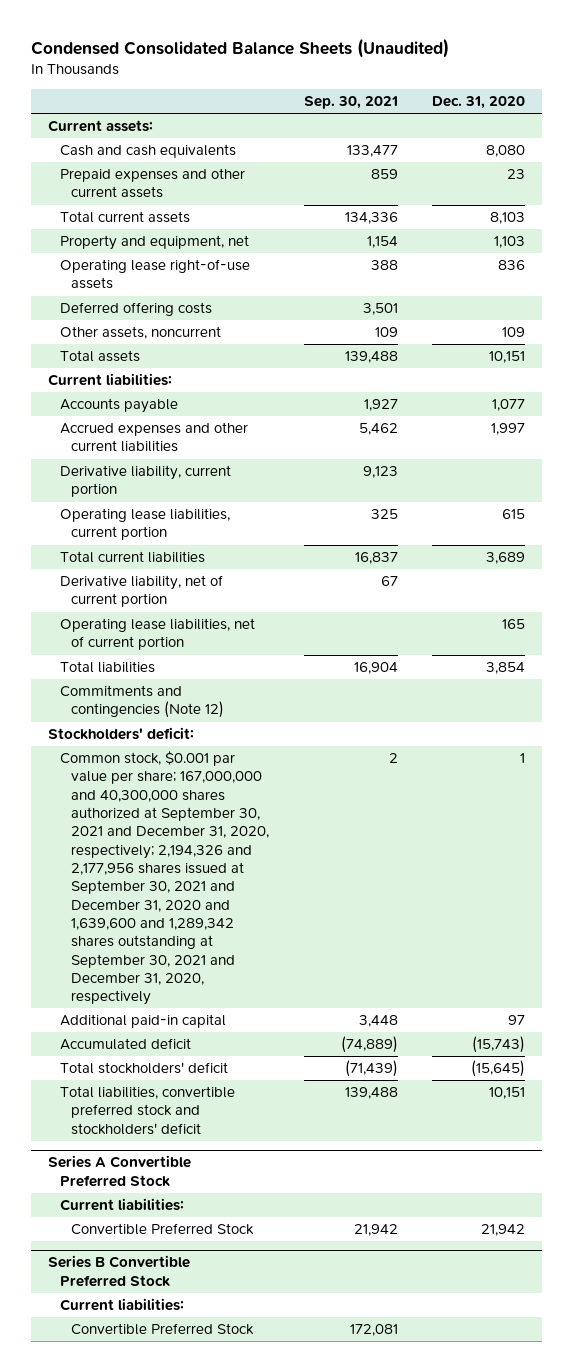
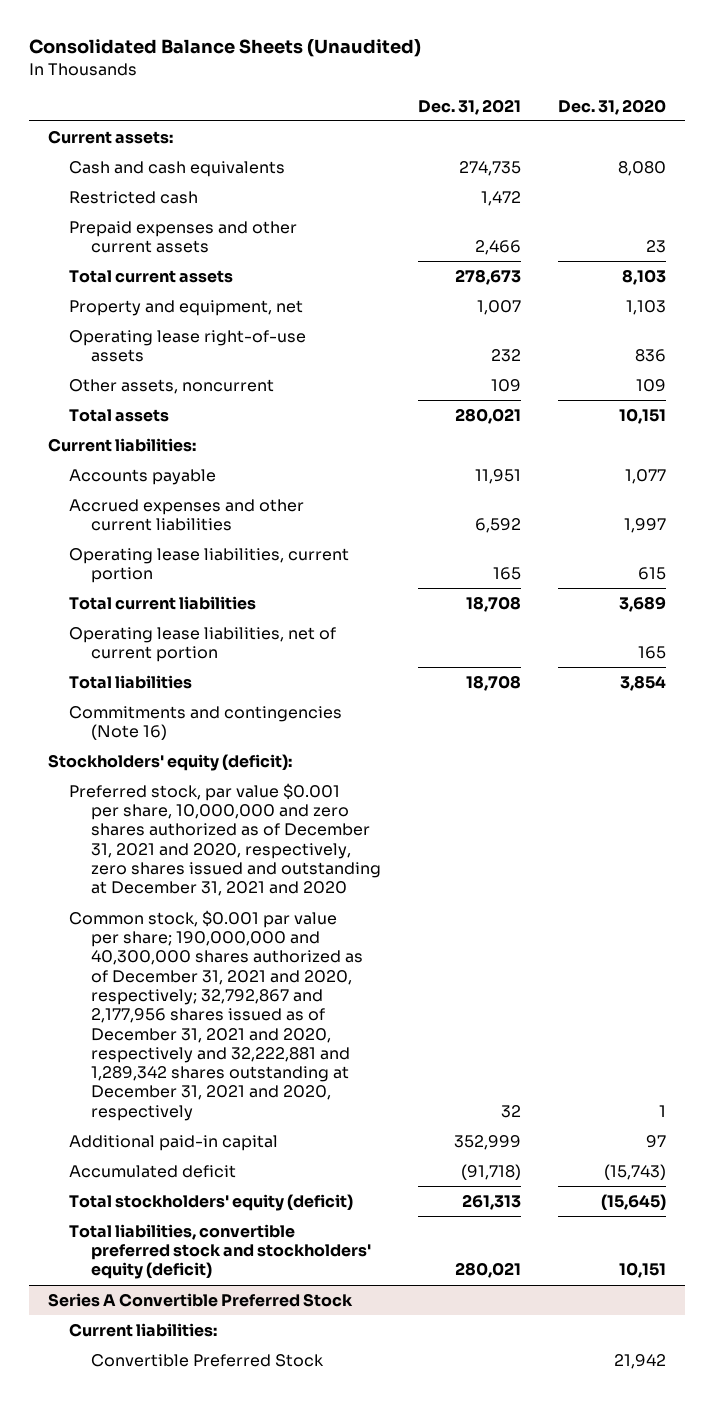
- Condensed Consolidated Balance Sheets (Unaudited)
+ Consolidated Balance Sheets (Unaudited)
- | Sep. 30, 2021 | Dec. 31, 2020
+ | Dec. 31, 2021 | Dec. 31, 2020
+ Restricted cash | 1,472 |
- Deferred offering costs | 3,501 |
- Derivative liability, current portion | 9,123 |
- Derivative liability, net of current portion | 67 |
- Commitments and contingencies (Note 12)
- Stockholders' deficit:
- Common stock, $0.001 par value per share; 167,000,000 and 40,300,000 shares authorized at September 30, 2021 and December 31, 2020, respectively; 2,194,326 and 2,177,956 shares issued at September 30, 2021 and December 31, 2020 and 1,639,600 and 1,289,342 shares outstanding at September 30, 2021 and December 31, 2020, respectively | 2 | 1
+ Commitments and contingencies (Note 16)
+ Stockholders' equity (deficit):
+ Preferred stock, par value $0.001 per share, 10,000,000 and zero shares authorized as of December 31, 2021 and 2020, respectively, zero shares issued and outstanding at December 31, 2021 and 2020
+ Common stock, $0.001 par value per share; 190,000,000 and 40,300,000 shares authorized as of December 31, 2021 and 2020, respectively; 32,792,867 and 2,177,956 shares issued as of December 31, 2021 and 2020, respectively and 32,222,881 and 1,289,342 shares outstanding at December 31, 2021 and 2020, respectively | 32 | 1
- Total stockholders' deficit | (71,439) | (15,645)
- Total liabilities, convertible preferred stock and stockholders' deficit | 139,488 | 10,151
+ Total stockholders' equity (deficit) | 261,313 | (15,645)
+ Total liabilities, convertible preferred stock and stockholders' equity (deficit) | 280,021 | 10,151
- Series B Convertible Preferred Stock
- Current liabilities:
- Convertible Preferred Stock | 172,081 |

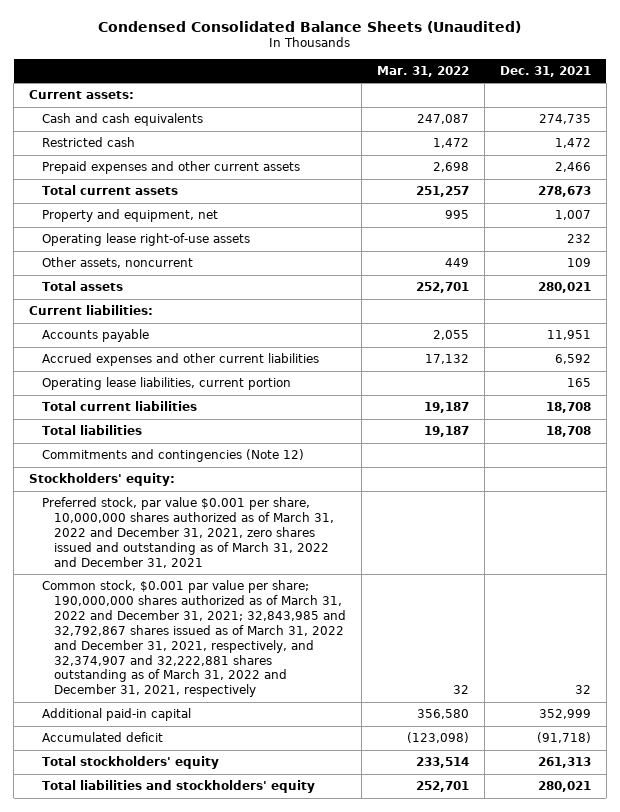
- Consolidated Balance Sheets (Unaudited)
+ Condensed Consolidated Balance Sheets (Unaudited)
- | Dec. 31, 2021 | Dec. 31, 2020
+ | Mar. 31, 2022 | Dec. 31, 2021
- Operating lease liabilities, net of current portion | | 165
- Commitments and contingencies (Note 16)
- Stockholders' equity (deficit):
- Preferred stock, par value $0.001 per share, 10,000,000 and zero shares authorized as of December 31, 2021 and 2020, respectively, zero shares issued and outstanding at December 31, 2021 and 2020
- Common stock, $0.001 par value per share; 190,000,000 and 40,300,000 shares authorized as of December 31, 2021 and 2020, respectively; 32,792,867 and 2,177,956 shares issued as of December 31, 2021 and 2020, respectively and 32,222,881 and 1,289,342 shares outstanding at December 31, 2021 and 2020, respectively | 32 | 1
+ Commitments and contingencies (Note 12)
+ Stockholders' equity:
+ Preferred stock, par value $0.001 per share, 10,000,000 shares authorized as of March 31, 2022 and December 31, 2021, zero shares issued and outstanding as of March 31, 2022 and December 31, 2021
+ Common stock, $0.001 par value per share; 190,000,000 shares authorized as of March 31, 2022 and December 31, 2021; 32,843,985 and 32,792,867 shares issued as of March 31, 2022 and December 31, 2021, respectively, and 32,374,907 and 32,222,881 shares outstanding as of March 31, 2022 and December 31, 2021, respectively | 32 | 32
- Total stockholders' equity (deficit) | 261,313 | (15,645)
- Total liabilities, convertible preferred stock and stockholders' equity (deficit) | 280,021 | 10,151
- Series A Convertible Preferred Stock
- Current liabilities:
- Convertible Preferred Stock | | 21,942
+ Total stockholders' equity | 233,514 | 261,313
+ Total liabilities and stockholders' equity | 252,701 | 280,021

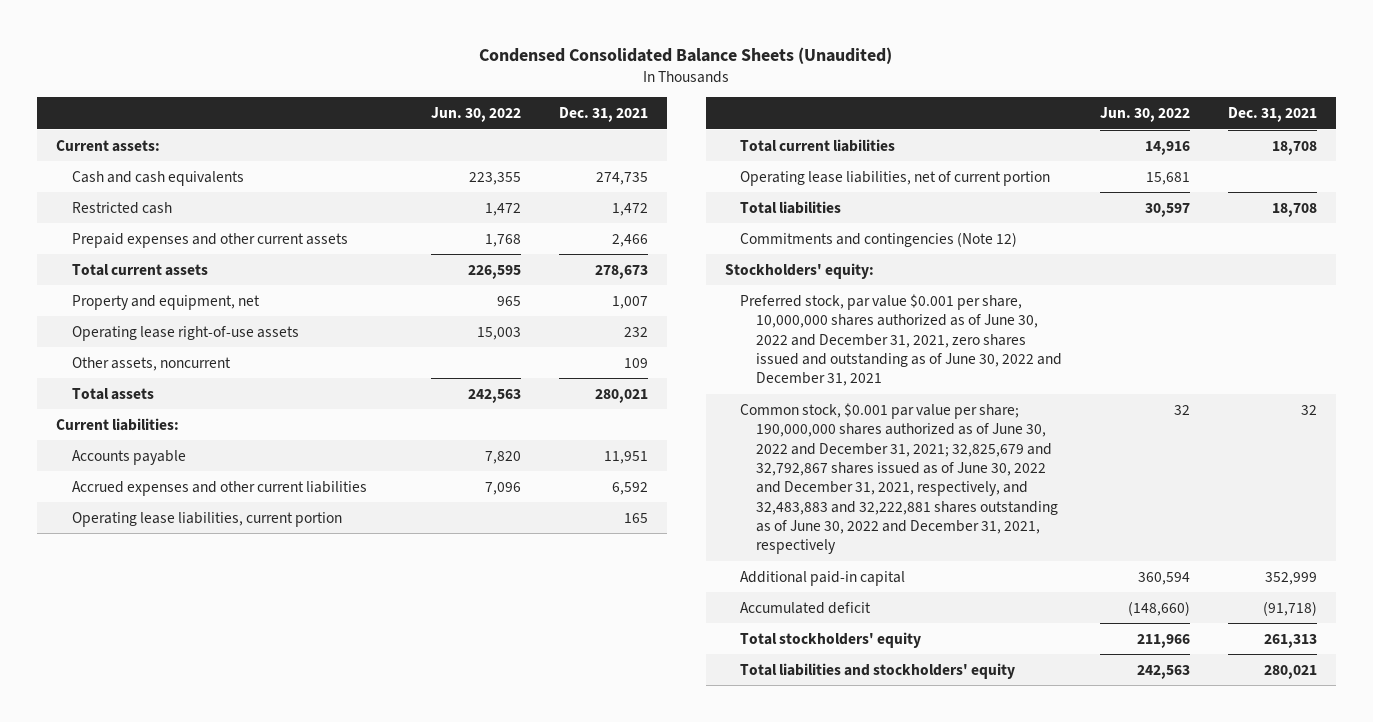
- | Mar. 31, 2022 | Dec. 31, 2021
+ | Jun. 30, 2022 | Dec. 31, 2021
+ Operating lease liabilities, net of current portion | 15,681 |
- Preferred stock, par value $0.001 per share, 10,000,000 shares authorized as of March 31, 2022 and December 31, 2021, zero shares issued and outstanding as of March 31, 2022 and December 31, 2021
- Common stock, $0.001 par value per share; 190,000,000 shares authorized as of March 31, 2022 and December 31, 2021; 32,843,985 and 32,792,867 shares issued as of March 31, 2022 and December 31, 2021, respectively, and 32,374,907 and 32,222,881 shares outstanding as of March 31, 2022 and December 31, 2021, respectively | 32 | 32
+ Preferred stock, par value $0.001 per share, 10,000,000 shares authorized as of June 30, 2022 and December 31, 2021, zero shares issued and outstanding as of June 30, 2022 and December 31, 2021
+ Common stock, $0.001 par value per share; 190,000,000 shares authorized as of June 30, 2022 and December 31, 2021; 32,825,679 and 32,792,867 shares issued as of June 30, 2022 and December 31, 2021, respectively, and 32,483,883 and 32,222,881 shares outstanding as of June 30, 2022 and December 31, 2021, respectively | 32 | 32

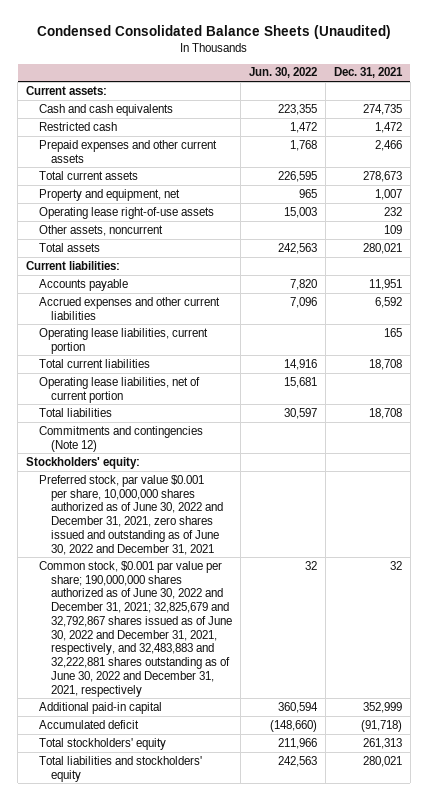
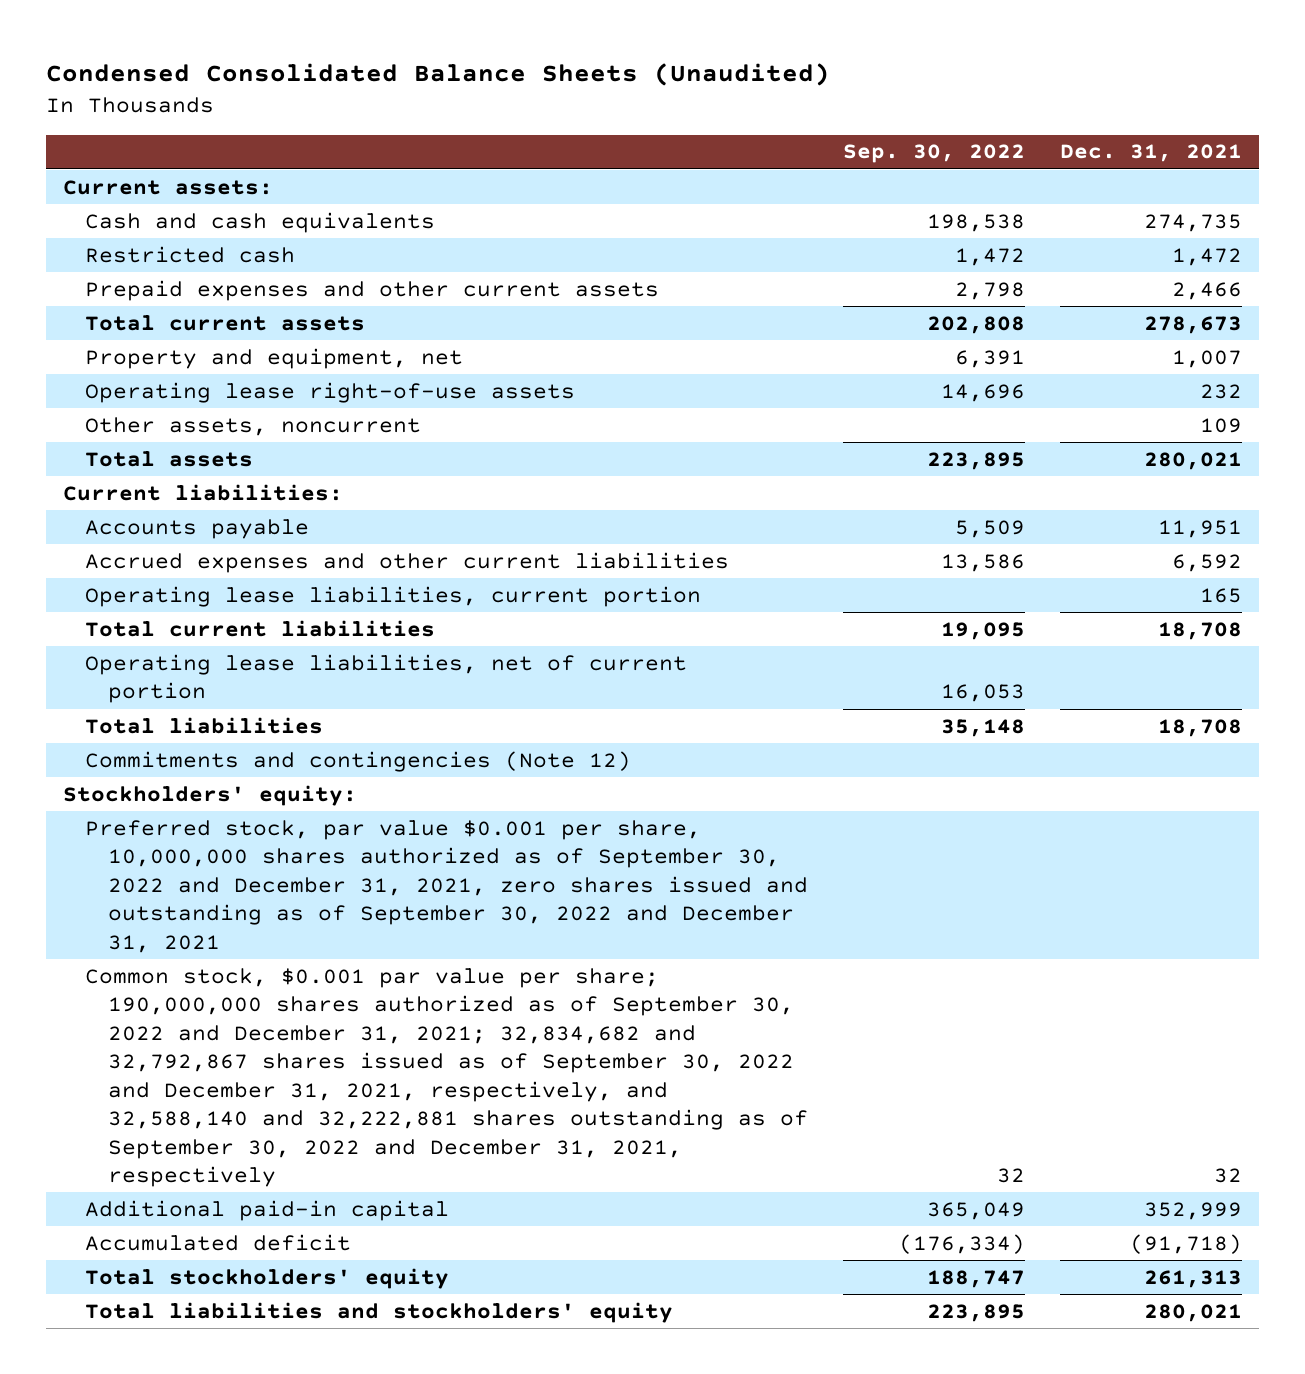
- | Jun. 30, 2022 | Dec. 31, 2021
+ | Sep. 30, 2022 | Dec. 31, 2021
- Preferred stock, par value $0.001 per share, 10,000,000 shares authorized as of June 30, 2022 and December 31, 2021, zero shares issued and outstanding as of June 30, 2022 and December 31, 2021
- Common stock, $0.001 par value per share; 190,000,000 shares authorized as of June 30, 2022 and December 31, 2021; 32,825,679 and 32,792,867 shares issued as of June 30, 2022 and December 31, 2021, respectively, and 32,483,883 and 32,222,881 shares outstanding as of June 30, 2022 and December 31, 2021, respectively | 32 | 32
+ Preferred stock, par value $0.001 per share, 10,000,000 shares authorized as of September 30, 2022 and December 31, 2021, zero shares issued and outstanding as of September 30, 2022 and December 31, 2021
+ Common stock, $0.001 par value per share; 190,000,000 shares authorized as of September 30, 2022 and December 31, 2021; 32,834,682 and 32,792,867 shares issued as of September 30, 2022 and December 31, 2021, respectively, and 32,588,140 and 32,222,881 shares outstanding as of September 30, 2022 and December 31, 2021, respectively | 32 | 32

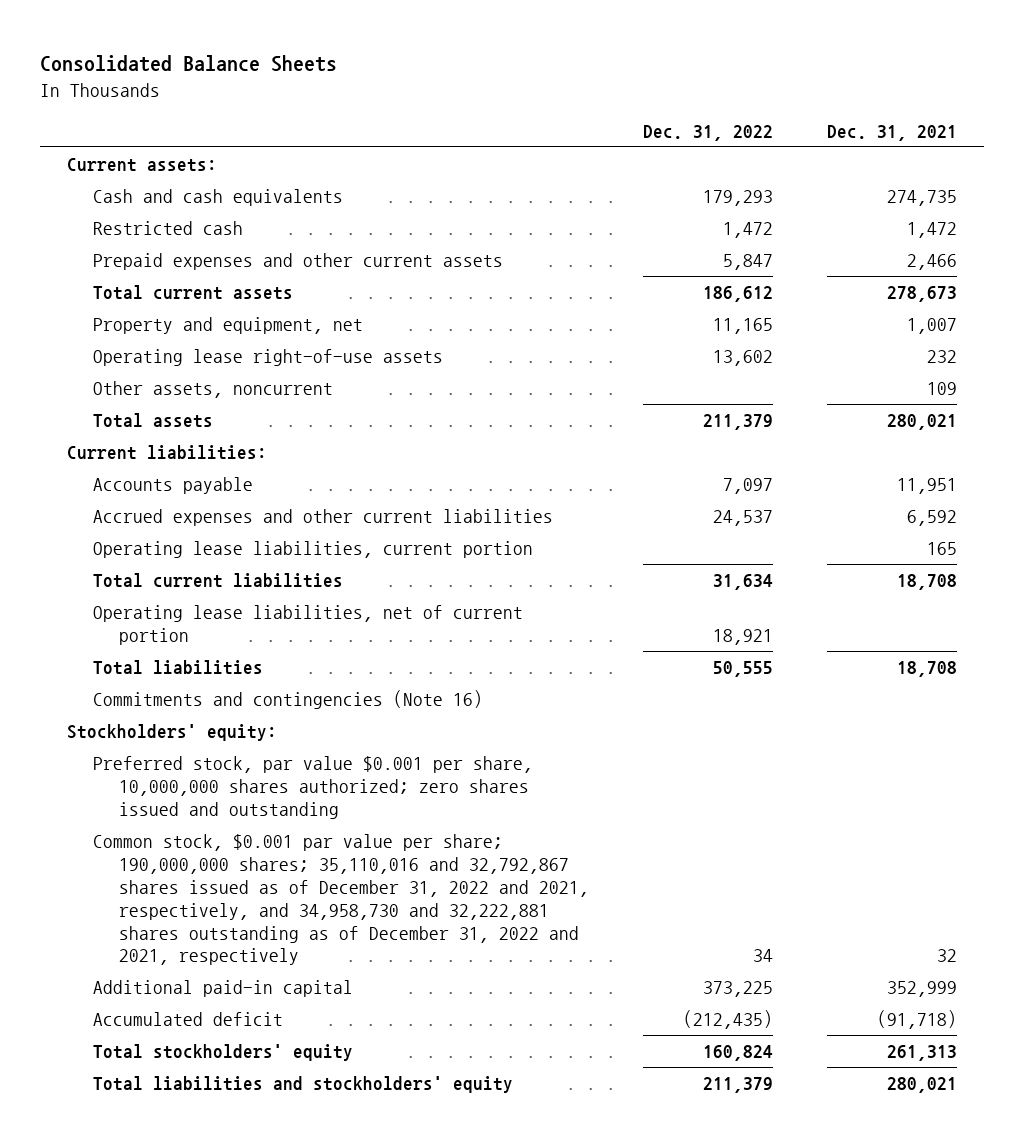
- Condensed Consolidated Balance Sheets (Unaudited)
+ Consolidated Balance Sheets
- | Sep. 30, 2022 | Dec. 31, 2021
+ | Dec. 31, 2022 | Dec. 31, 2021
- Commitments and contingencies (Note 12)
+ Commitments and contingencies (Note 16)
- Preferred stock, par value $0.001 per share, 10,000,000 shares authorized as of September 30, 2022 and December 31, 2021, zero shares issued and outstanding as of September 30, 2022 and December 31, 2021
- Common stock, $0.001 par value per share; 190,000,000 shares authorized as of September 30, 2022 and December 31, 2021; 32,834,682 and 32,792,867 shares issued as of September 30, 2022 and December 31, 2021, respectively, and 32,588,140 and 32,222,881 shares outstanding as of September 30, 2022 and December 31, 2021, respectively | 32 | 32
+ Preferred stock, par value $0.001 per share, 10,000,000 shares authorized; zero shares issued and outstanding
+ Common stock, $0.001 par value per share; 190,000,000 shares; 35,110,016 and 32,792,867 shares issued as of December 31, 2022 and 2021, respectively, and 34,958,730 and 32,222,881 shares outstanding as of December 31, 2022 and 2021, respectively | 34 | 32

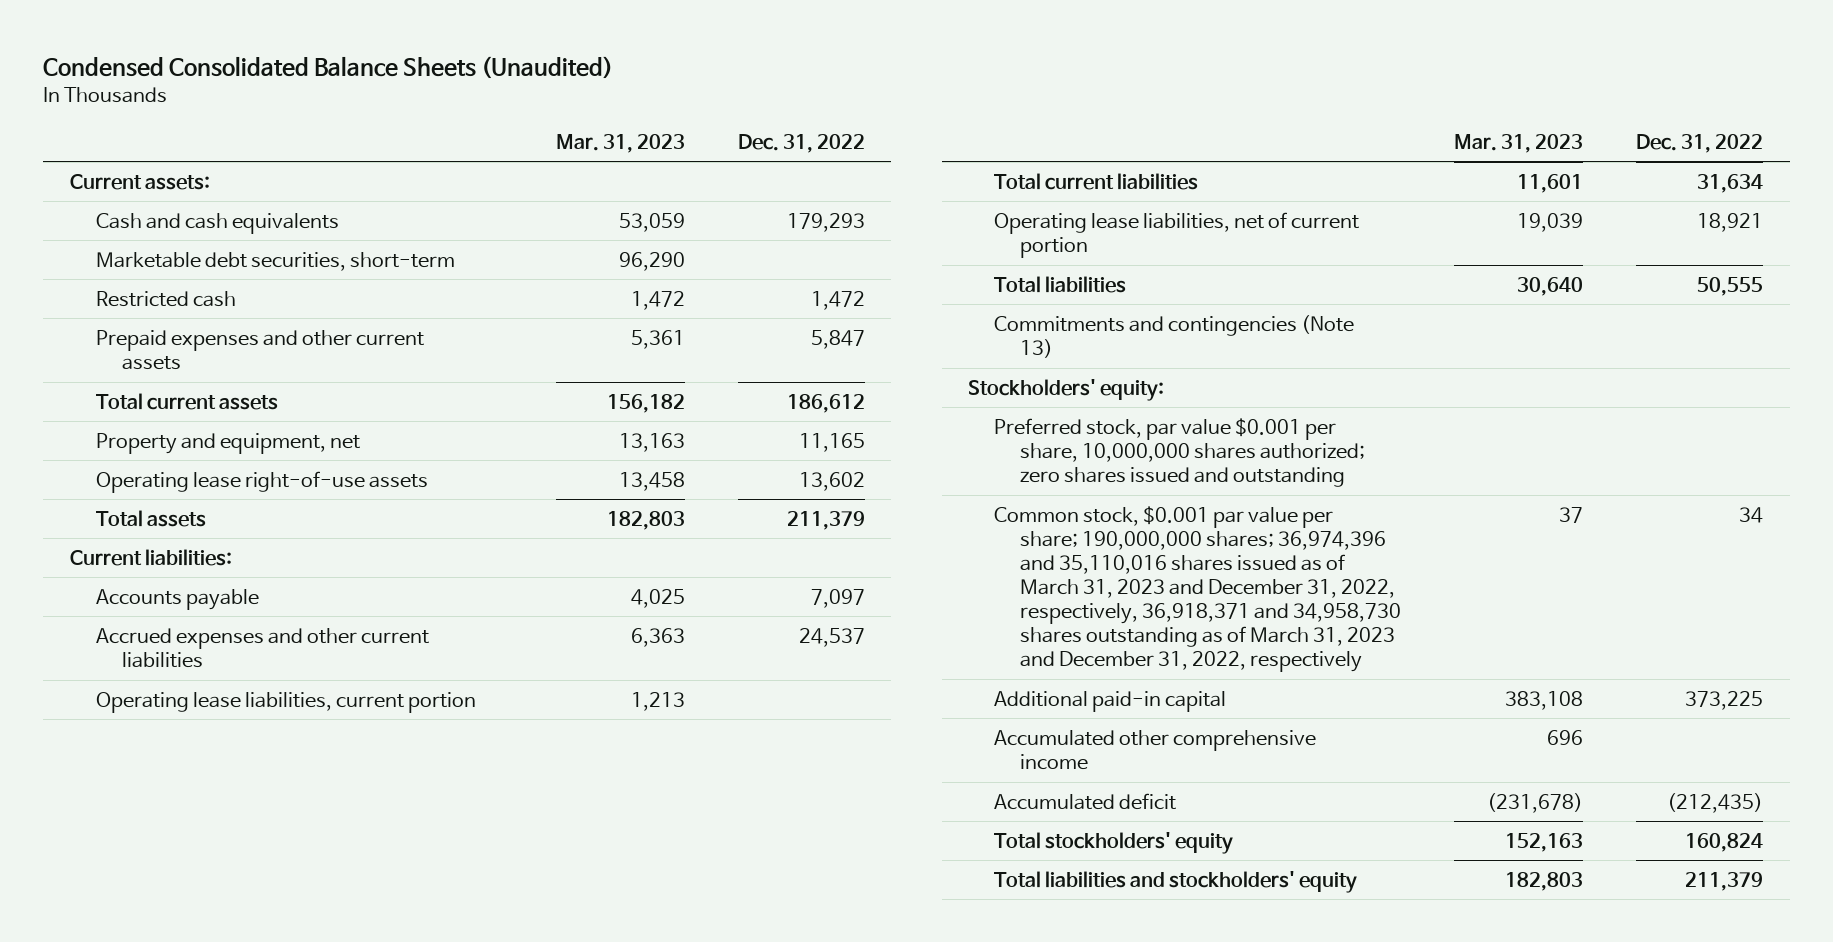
- Consolidated Balance Sheets
+ Condensed Consolidated Balance Sheets (Unaudited)
- | Dec. 31, 2022 | Dec. 31, 2021
+ | Mar. 31, 2023 | Dec. 31, 2022
+ Marketable debt securities, short-term | 96,290 |
- Other assets, noncurrent | | 109
- Commitments and contingencies (Note 16)
+ Commitments and contingencies (Note 13)
- Common stock, $0.001 par value per share; 190,000,000 shares; 35,110,016 and 32,792,867 shares issued as of December 31, 2022 and 2021, respectively, and 34,958,730 and 32,222,881 shares outstanding as of December 31, 2022 and 2021, respectively | 34 | 32
+ Common stock, $0.001 par value per share; 190,000,000 shares; 36,974,396 and 35,110,016 shares issued as of March 31, 2023 and December 31, 2022, respectively, 36,918,371 and 34,958,730 shares outstanding as of March 31, 2023 and December 31, 2022, respectively | 37 | 34
+ Accumulated other comprehensive income | 696 |

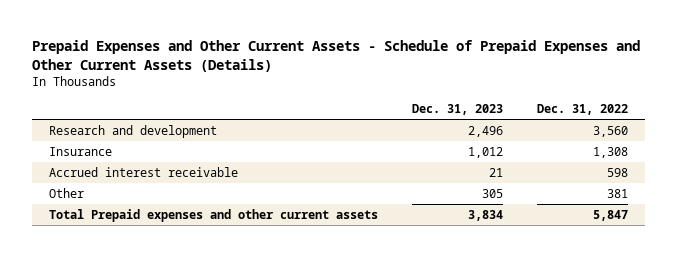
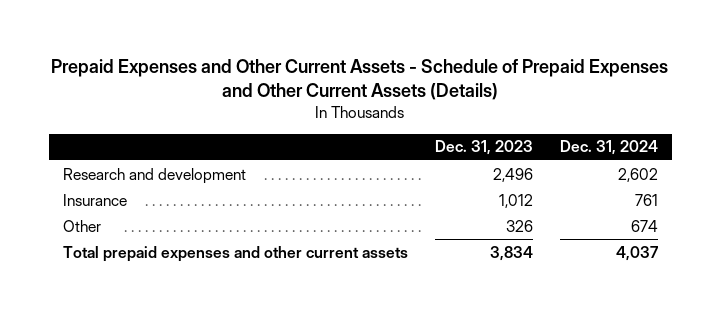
- | Dec. 31, 2023 | Dec. 31, 2022
+ | Dec. 31, 2023 | Dec. 31, 2024
- Accrued interest receivable | 21 | 598
- Other | 305 | 381
- Total Prepaid expenses and other current assets | 3,834 | 5,847
+ Other | 326 | 674
+ Total prepaid expenses and other current assets | 3,834 | 4,037

